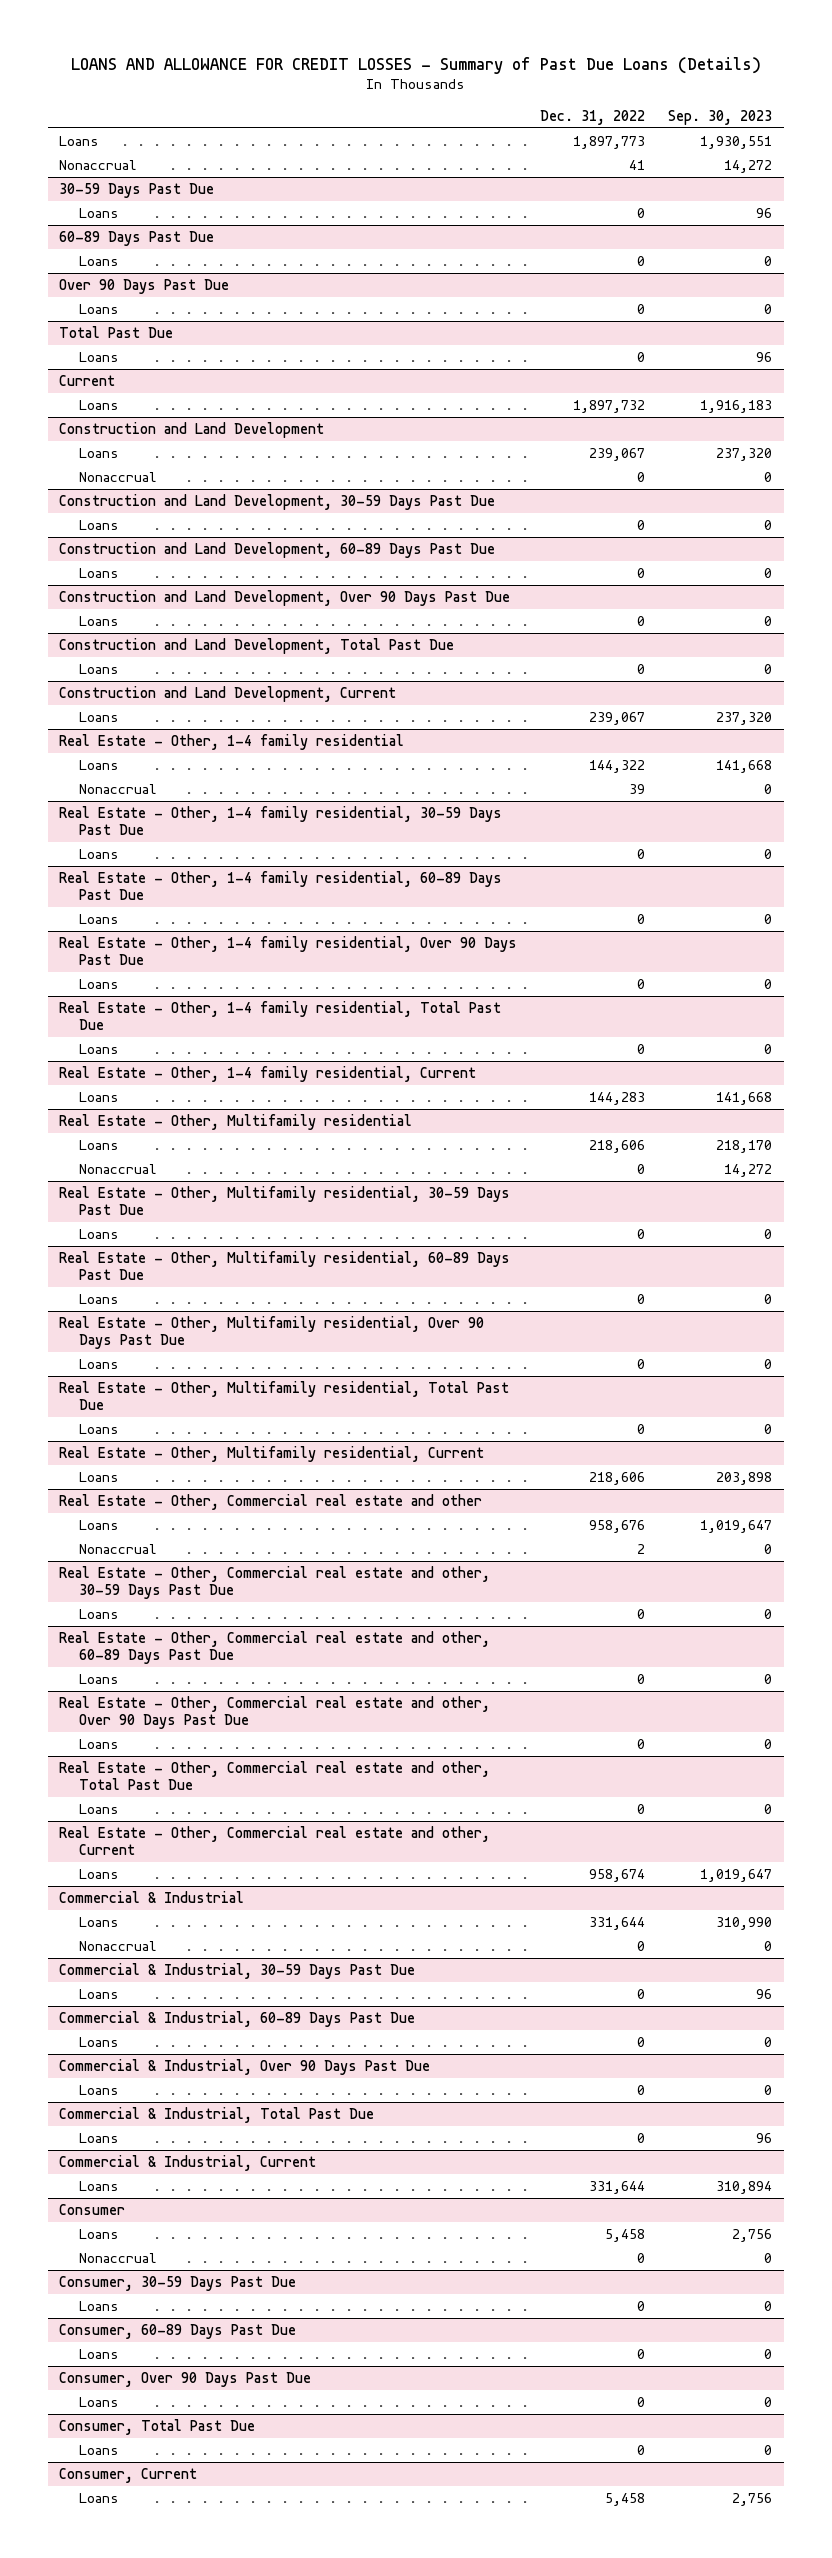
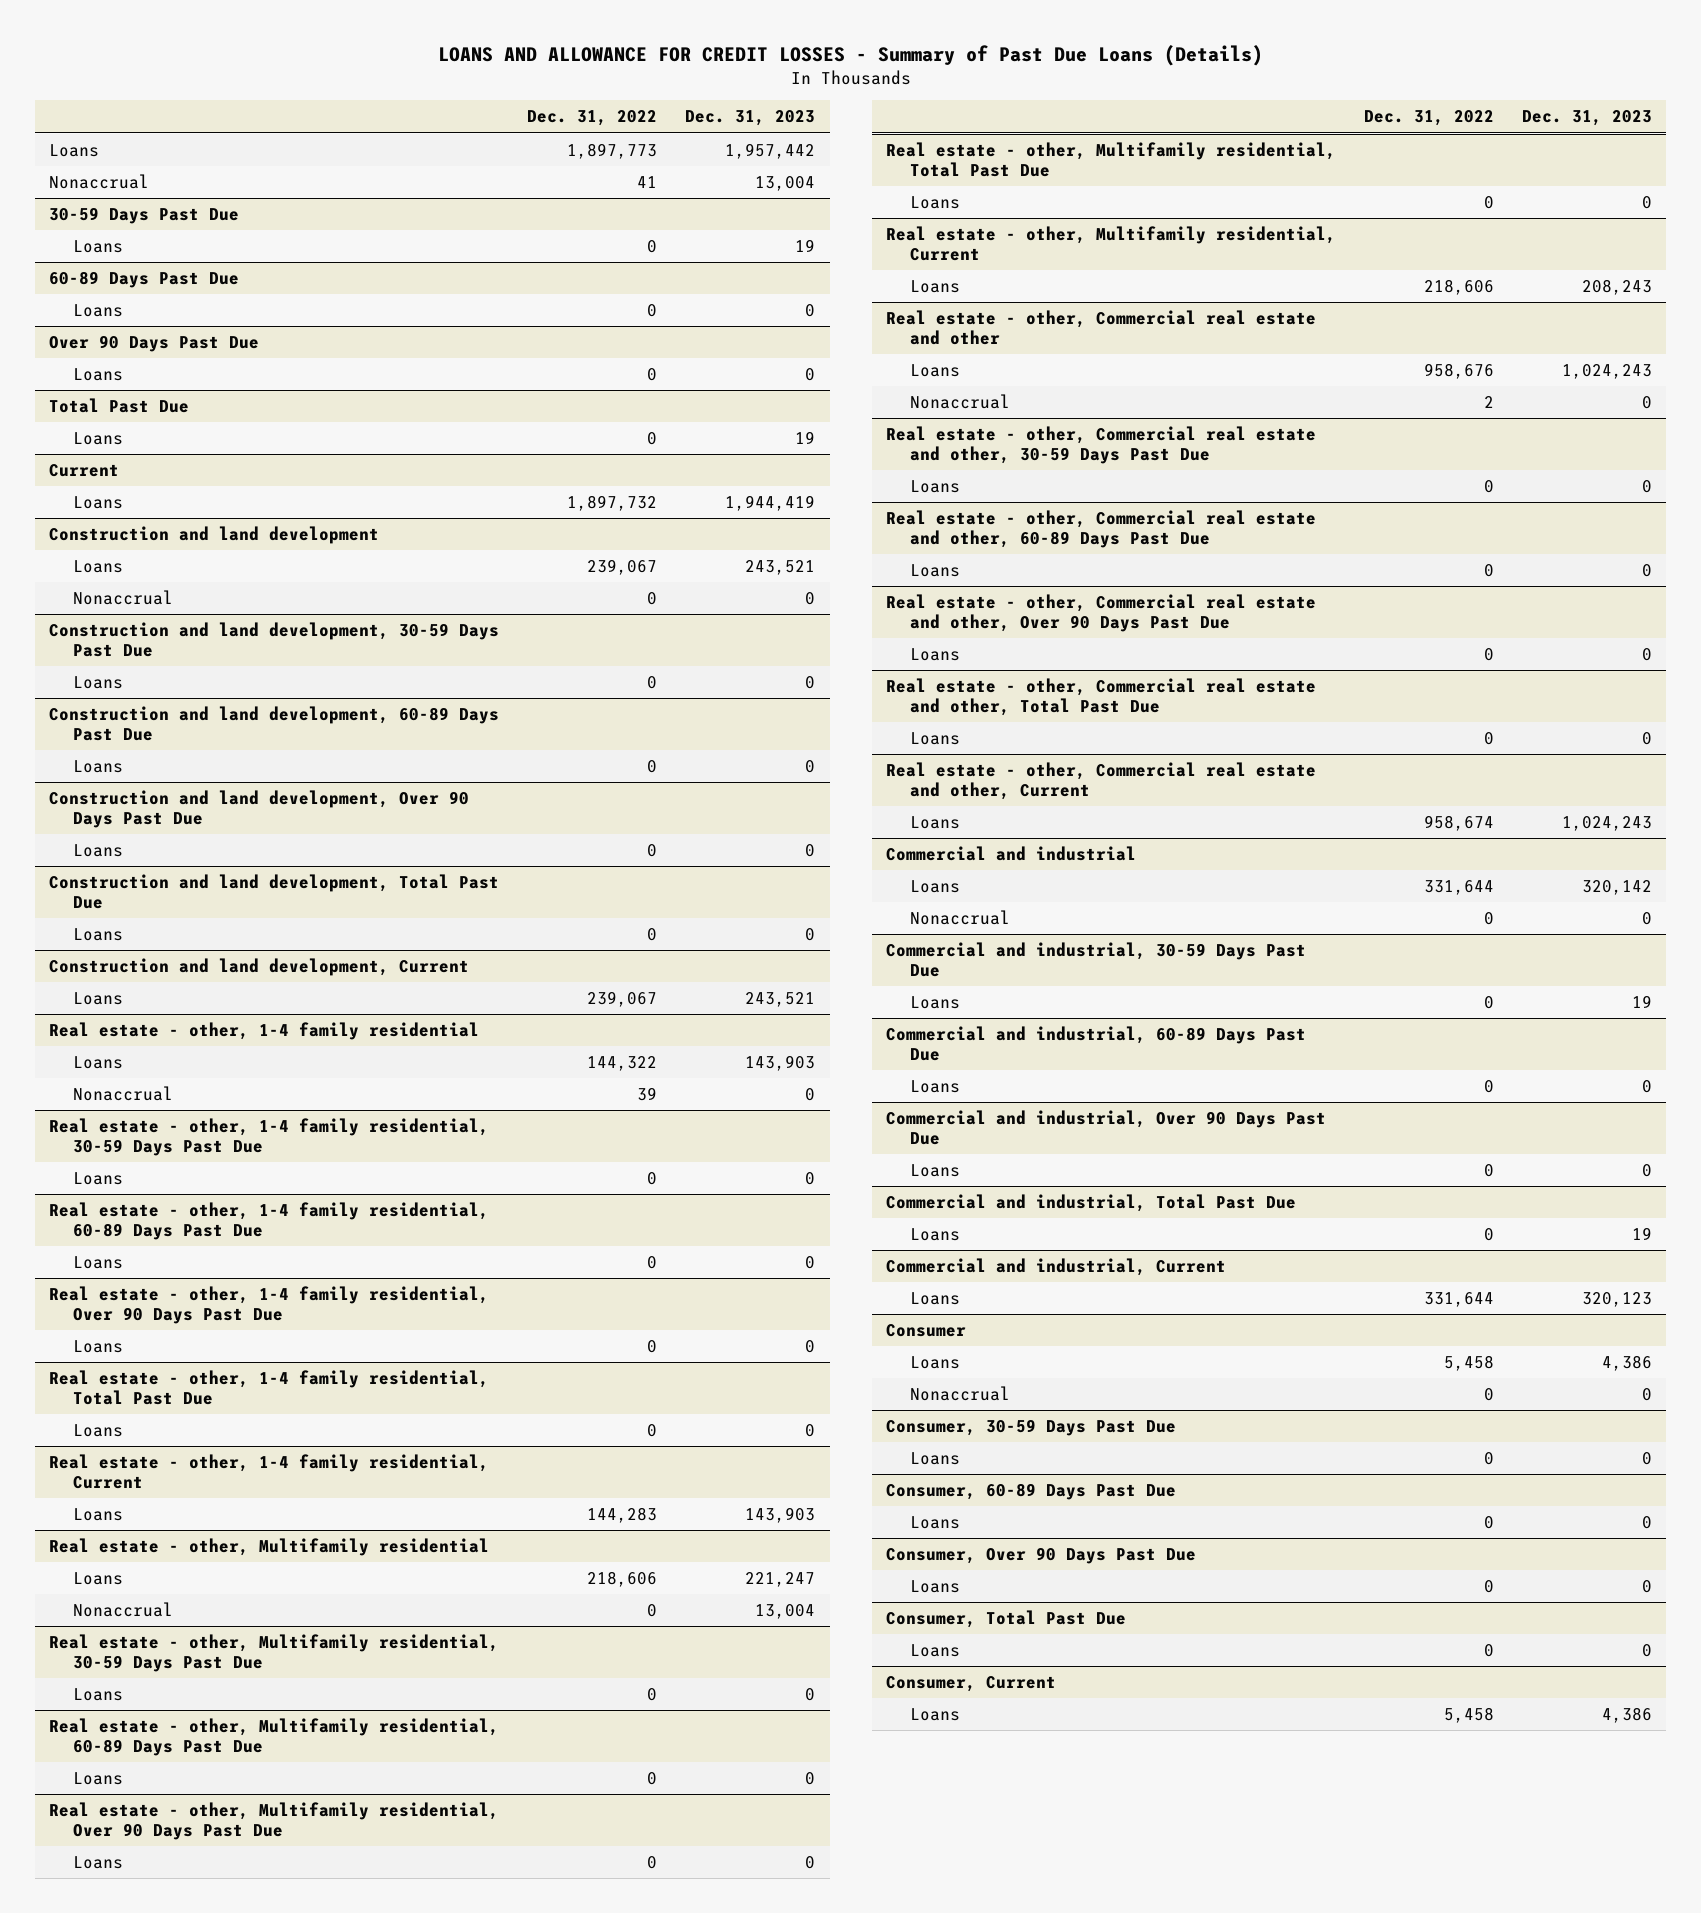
- | Dec. 31, 2022 | Sep. 30, 2023
+ | Dec. 31, 2022 | Dec. 31, 2023
- Construction and Land Development
+ Construction and land development
- Construction and Land Development, 30-59 Days Past Due
+ Construction and land development, 30-59 Days Past Due
- Construction and Land Development, 60-89 Days Past Due
+ Construction and land development, 60-89 Days Past Due
- Construction and Land Development, Over 90 Days Past Due
+ Construction and land development, Over 90 Days Past Due
- Construction and Land Development, Total Past Due
+ Construction and land development, Total Past Due
- Construction and Land Development, Current
+ Construction and land development, Current
- Real Estate - Other, 1-4 family residential
+ Real estate - other, 1-4 family residential
- Real Estate - Other, 1-4 family residential, 30-59 Days Past Due
+ Real estate - other, 1-4 family residential, 30-59 Days Past Due
- Real Estate - Other, 1-4 family residential, 60-89 Days Past Due
+ Real estate - other, 1-4 family residential, 60-89 Days Past Due
- Real Estate - Other, 1-4 family residential, Over 90 Days Past Due
+ Real estate - other, 1-4 family residential, Over 90 Days Past Due
- Real Estate - Other, 1-4 family residential, Total Past Due
+ Real estate - other, 1-4 family residential, Total Past Due
- Real Estate - Other, 1-4 family residential, Current
+ Real estate - other, 1-4 family residential, Current
- Real Estate - Other, Multifamily residential
+ Real estate - other, Multifamily residential
- Real Estate - Other, Multifamily residential, 30-59 Days Past Due
+ Real estate - other, Multifamily residential, 30-59 Days Past Due
- Real Estate - Other, Multifamily residential, 60-89 Days Past Due
+ Real estate - other, Multifamily residential, 60-89 Days Past Due
- Real Estate - Other, Multifamily residential, Over 90 Days Past Due
+ Real estate - other, Multifamily residential, Over 90 Days Past Due
- Real Estate - Other, Multifamily residential, Total Past Due
+ Real estate - other, Multifamily residential, Total Past Due
- Real Estate - Other, Multifamily residential, Current
+ Real estate - other, Multifamily residential, Current
- Real Estate - Other, Commercial real estate and other
+ Real estate - other, Commercial real estate and other
- Real Estate - Other, Commercial real estate and other, 30-59 Days Past Due
+ Real estate - other, Commercial real estate and other, 30-59 Days Past Due
- Real Estate - Other, Commercial real estate and other, 60-89 Days Past Due
+ Real estate - other, Commercial real estate and other, 60-89 Days Past Due
- Real Estate - Other, Commercial real estate and other, Over 90 Days Past Due
+ Real estate - other, Commercial real estate and other, Over 90 Days Past Due
- Real Estate - Other, Commercial real estate and other, Total Past Due
+ Real estate - other, Commercial real estate and other, Total Past Due
- Real Estate - Other, Commercial real estate and other, Current
+ Real estate - other, Commercial real estate and other, Current
- Commercial & Industrial
+ Commercial and industrial
- Commercial & Industrial, 30-59 Days Past Due
+ Commercial and industrial, 30-59 Days Past Due
- Commercial & Industrial, 60-89 Days Past Due
+ Commercial and industrial, 60-89 Days Past Due
- Commercial & Industrial, Over 90 Days Past Due
+ Commercial and industrial, Over 90 Days Past Due
- Commercial & Industrial, Total Past Due
+ Commercial and industrial, Total Past Due
- Commercial & Industrial, Current
+ Commercial and industrial, Current

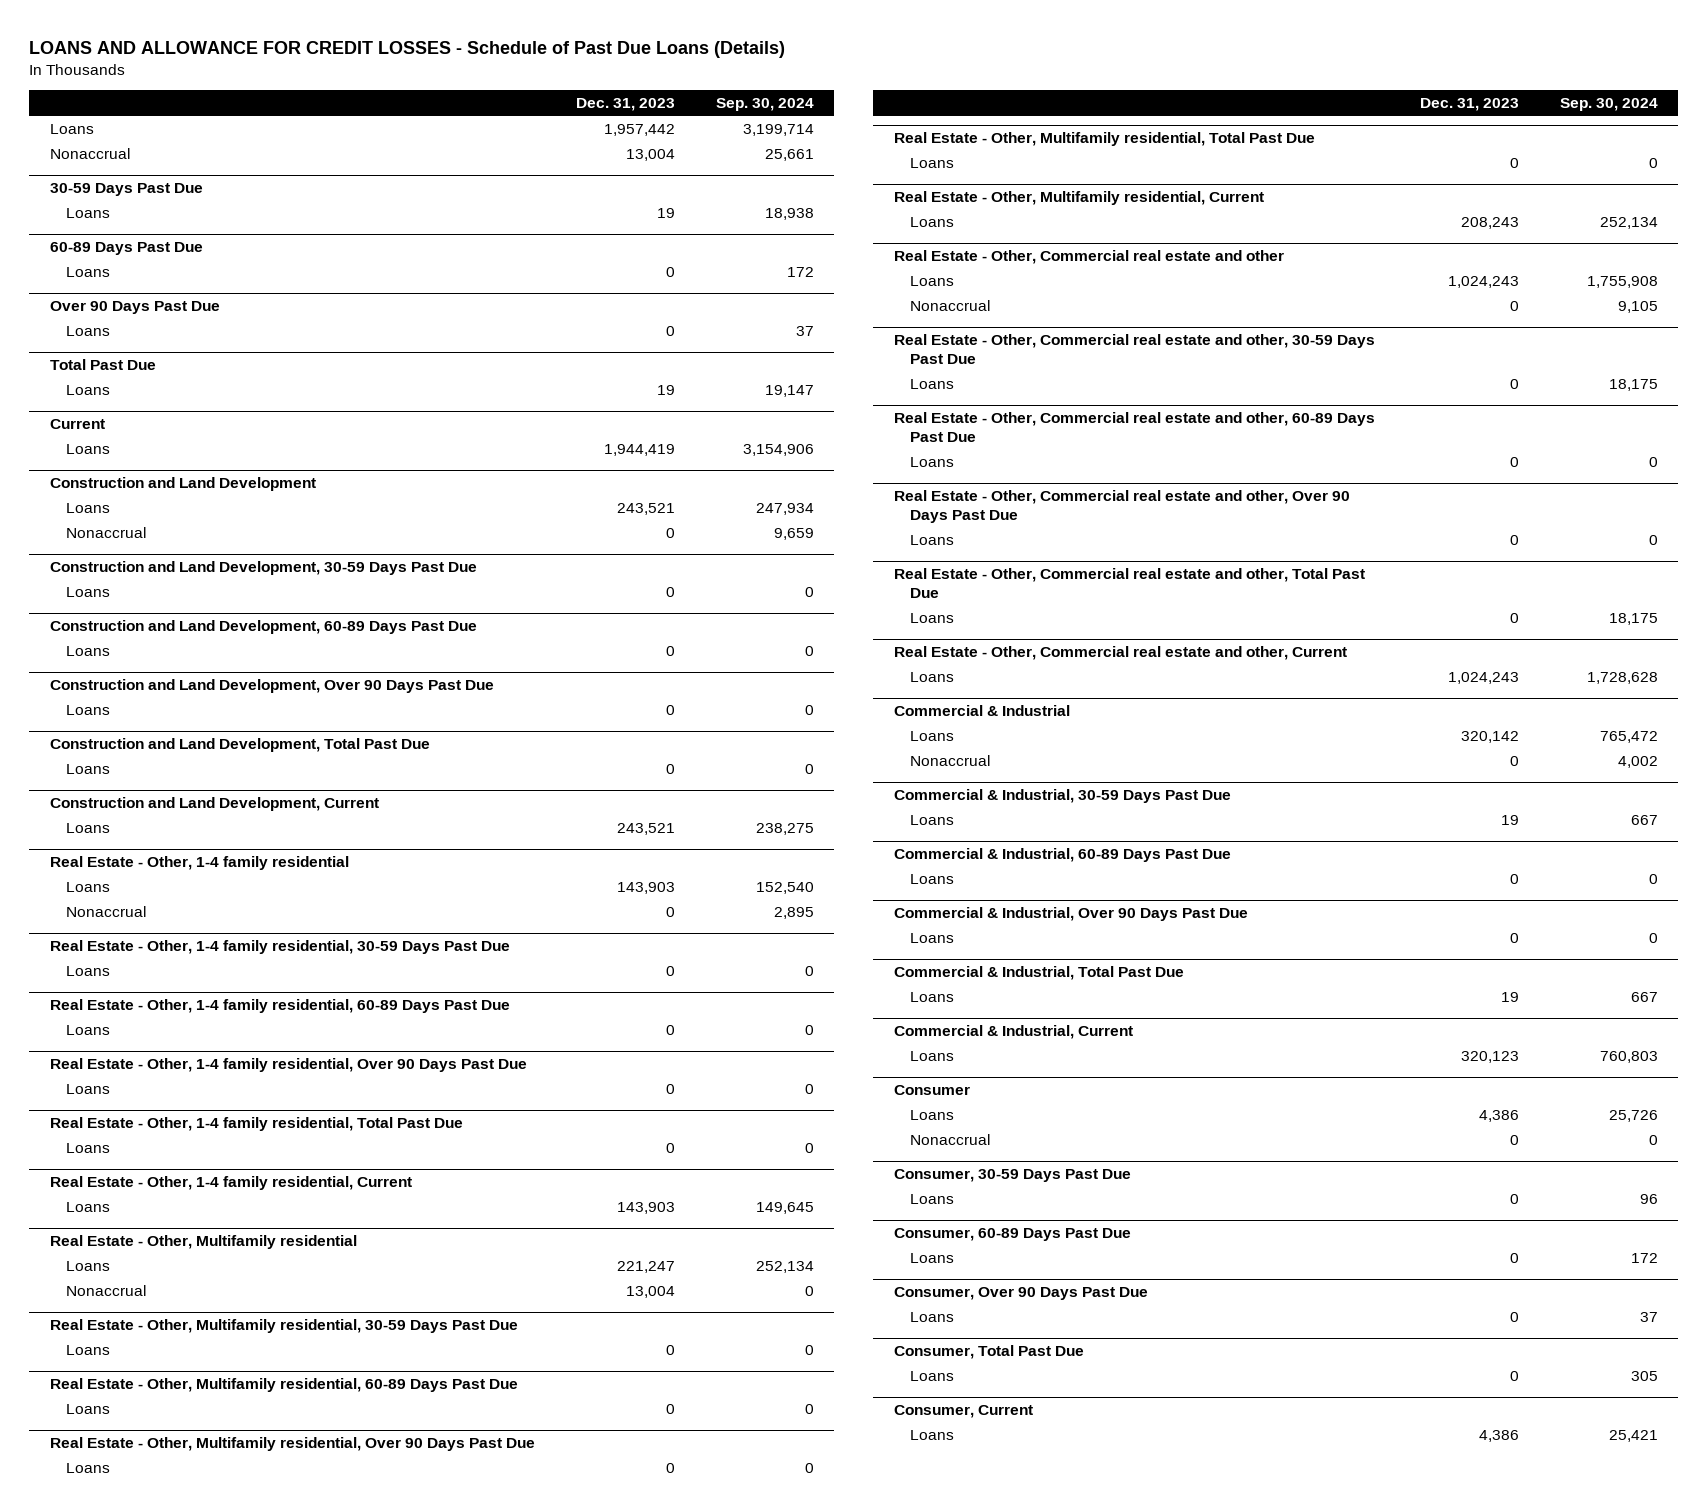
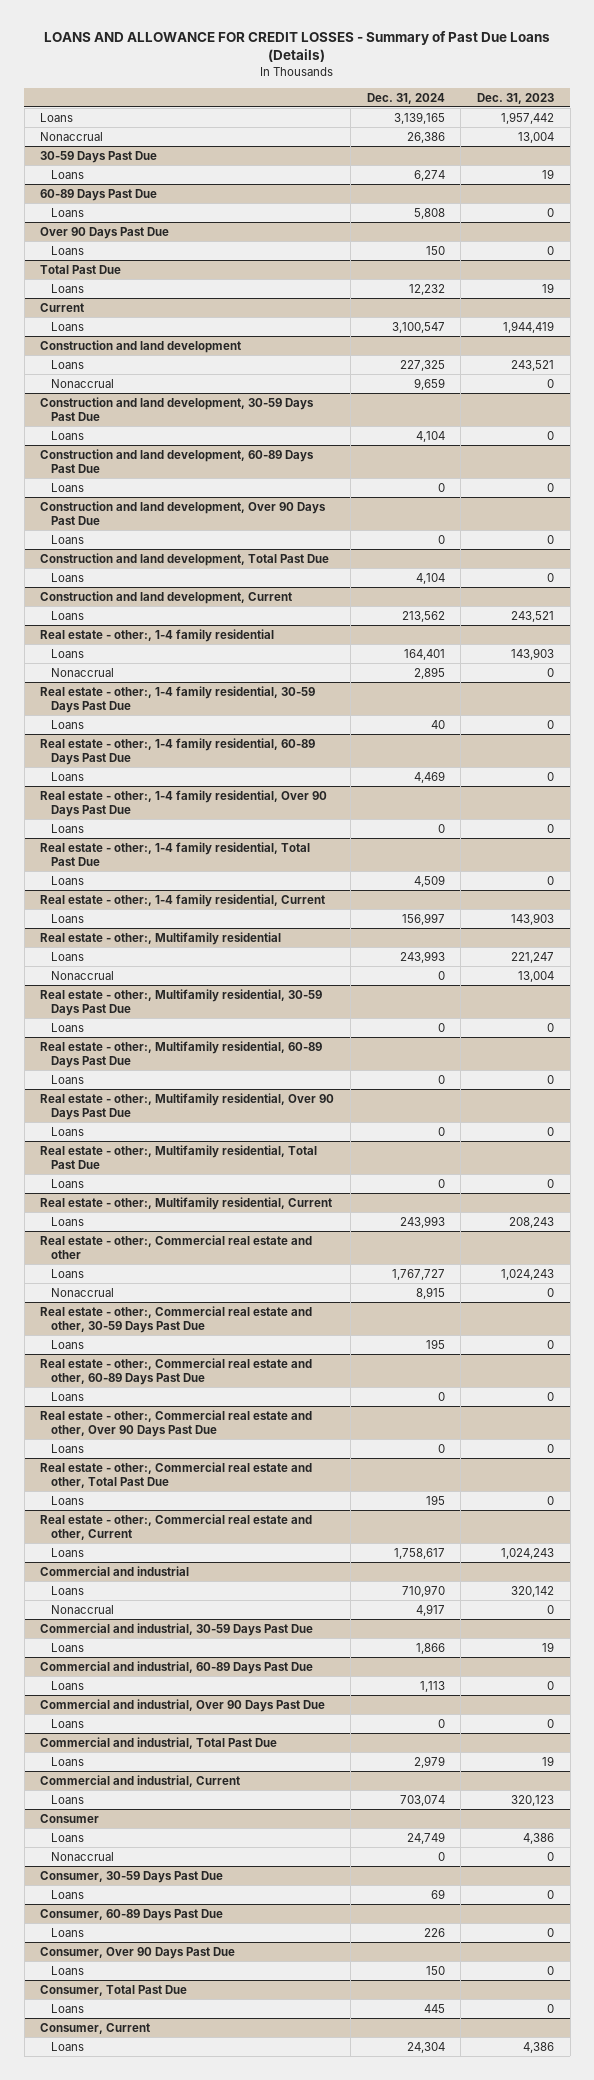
- LOANS AND ALLOWANCE FOR CREDIT LOSSES - Schedule of Past Due Loans (Details)
+ LOANS AND ALLOWANCE FOR CREDIT LOSSES - Summary of Past Due Loans (Details)
- | Dec. 31, 2023 | Sep. 30, 2024
+ | Dec. 31, 2024 | Dec. 31, 2023
- Construction and Land Development
+ Construction and land development
- Construction and Land Development, 30-59 Days Past Due
+ Construction and land development, 30-59 Days Past Due
- Construction and Land Development, 60-89 Days Past Due
+ Construction and land development, 60-89 Days Past Due
- Construction and Land Development, Over 90 Days Past Due
+ Construction and land development, Over 90 Days Past Due
- Construction and Land Development, Total Past Due
+ Construction and land development, Total Past Due
- Construction and Land Development, Current
+ Construction and land development, Current
- Real Estate - Other, 1-4 family residential
+ Real estate - other:, 1-4 family residential
- Real Estate - Other, 1-4 family residential, 30-59 Days Past Due
+ Real estate - other:, 1-4 family residential, 30-59 Days Past Due
- Real Estate - Other, 1-4 family residential, 60-89 Days Past Due
+ Real estate - other:, 1-4 family residential, 60-89 Days Past Due
- Real Estate - Other, 1-4 family residential, Over 90 Days Past Due
+ Real estate - other:, 1-4 family residential, Over 90 Days Past Due
- Real Estate - Other, 1-4 family residential, Total Past Due
+ Real estate - other:, 1-4 family residential, Total Past Due
- Real Estate - Other, 1-4 family residential, Current
+ Real estate - other:, 1-4 family residential, Current
- Real Estate - Other, Multifamily residential
+ Real estate - other:, Multifamily residential
- Real Estate - Other, Multifamily residential, 30-59 Days Past Due
+ Real estate - other:, Multifamily residential, 30-59 Days Past Due
- Real Estate - Other, Multifamily residential, 60-89 Days Past Due
+ Real estate - other:, Multifamily residential, 60-89 Days Past Due
- Real Estate - Other, Multifamily residential, Over 90 Days Past Due
+ Real estate - other:, Multifamily residential, Over 90 Days Past Due
- Real Estate - Other, Multifamily residential, Total Past Due
+ Real estate - other:, Multifamily residential, Total Past Due
- Real Estate - Other, Multifamily residential, Current
+ Real estate - other:, Multifamily residential, Current
- Real Estate - Other, Commercial real estate and other
+ Real estate - other:, Commercial real estate and other
- Real Estate - Other, Commercial real estate and other, 30-59 Days Past Due
+ Real estate - other:, Commercial real estate and other, 30-59 Days Past Due
- Real Estate - Other, Commercial real estate and other, 60-89 Days Past Due
+ Real estate - other:, Commercial real estate and other, 60-89 Days Past Due
- Real Estate - Other, Commercial real estate and other, Over 90 Days Past Due
+ Real estate - other:, Commercial real estate and other, Over 90 Days Past Due
- Real Estate - Other, Commercial real estate and other, Total Past Due
+ Real estate - other:, Commercial real estate and other, Total Past Due
- Real Estate - Other, Commercial real estate and other, Current
+ Real estate - other:, Commercial real estate and other, Current
- Commercial & Industrial
+ Commercial and industrial
- Commercial & Industrial, 30-59 Days Past Due
+ Commercial and industrial, 30-59 Days Past Due
- Commercial & Industrial, 60-89 Days Past Due
+ Commercial and industrial, 60-89 Days Past Due
- Commercial & Industrial, Over 90 Days Past Due
+ Commercial and industrial, Over 90 Days Past Due
- Commercial & Industrial, Total Past Due
+ Commercial and industrial, Total Past Due
- Commercial & Industrial, Current
+ Commercial and industrial, Current

